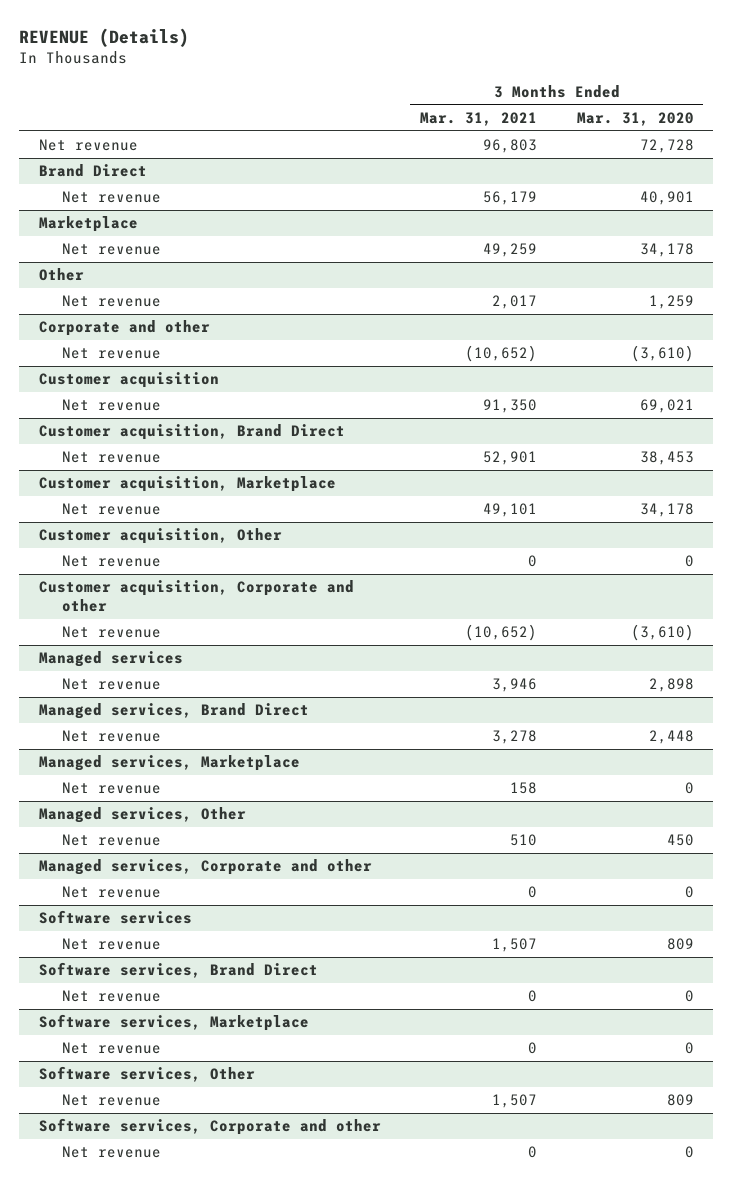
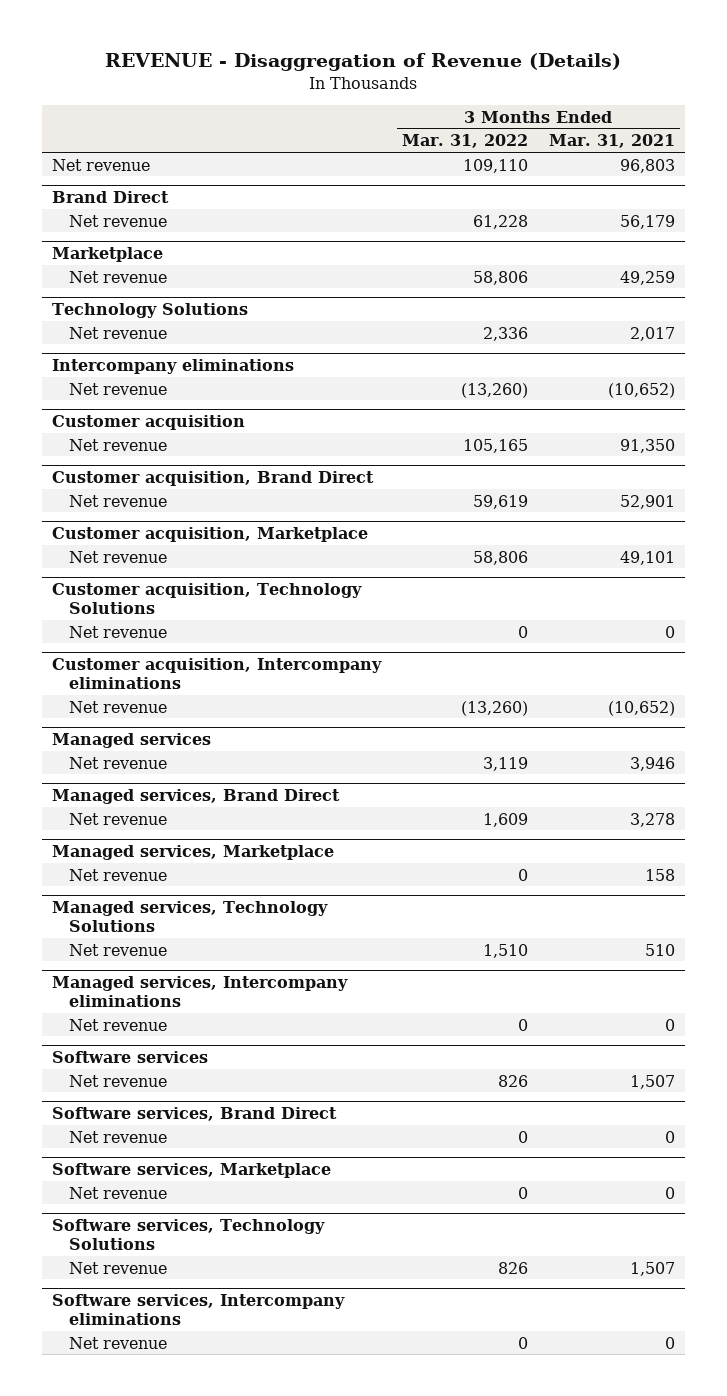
- REVENUE (Details)
+ REVENUE - Disaggregation of Revenue (Details)
- | 3 Months Ended Mar. 31, 2021 | 3 Months Ended Mar. 31, 2020
+ | 3 Months Ended Mar. 31, 2022 | 3 Months Ended Mar. 31, 2021
- Other
+ Technology Solutions
- Corporate and other
+ Intercompany eliminations
- Customer acquisition, Other
+ Customer acquisition, Technology Solutions
- Customer acquisition, Corporate and other
+ Customer acquisition, Intercompany eliminations
- Managed services, Other
+ Managed services, Technology Solutions
- Managed services, Corporate and other
+ Managed services, Intercompany eliminations
- Software services, Other
+ Software services, Technology Solutions
- Software services, Corporate and other
+ Software services, Intercompany eliminations

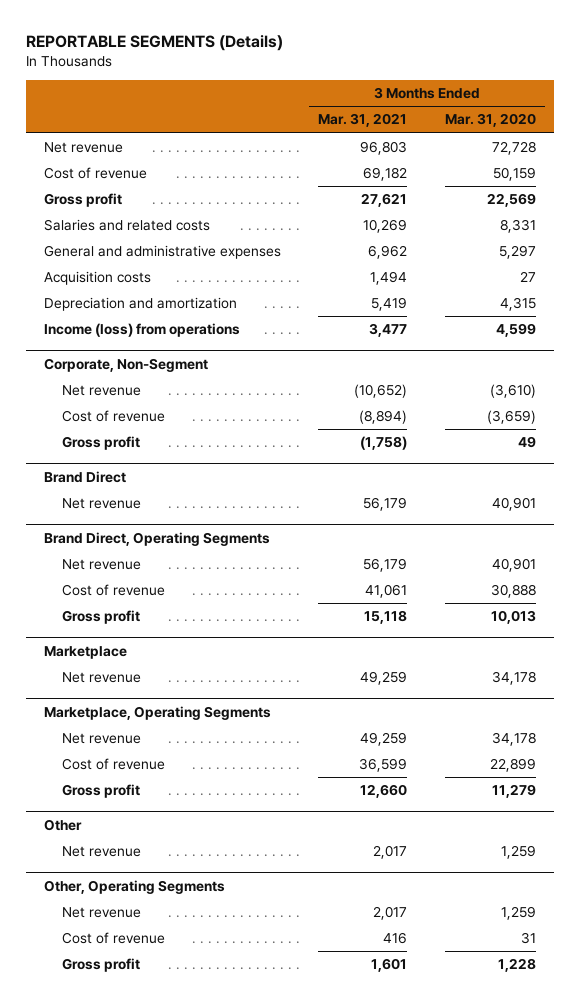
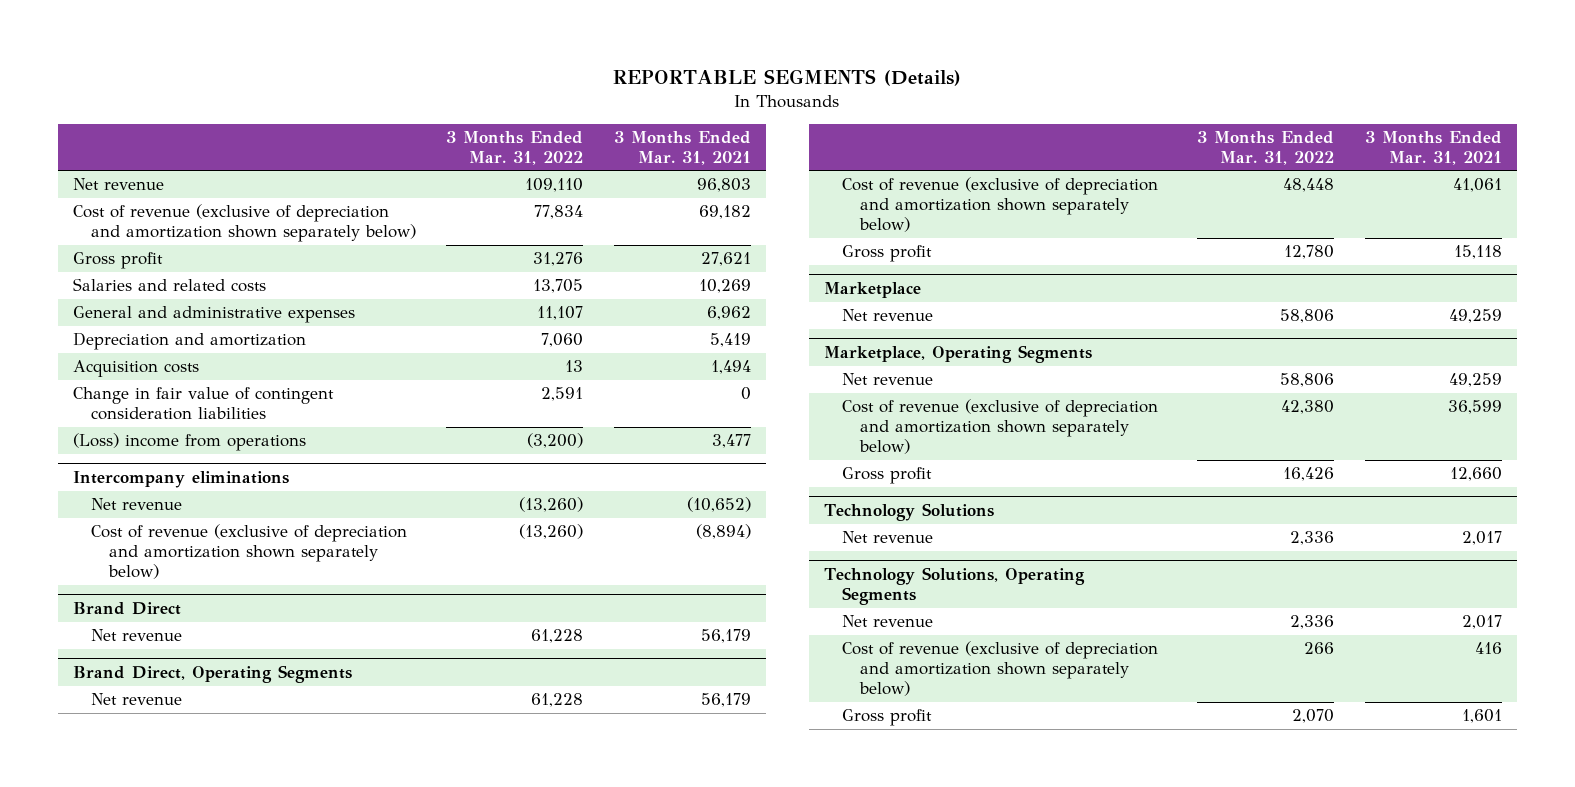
- | 3 Months Ended Mar. 31, 2021 | 3 Months Ended Mar. 31, 2020
+ | 3 Months Ended Mar. 31, 2022 | 3 Months Ended Mar. 31, 2021
- Cost of revenue | 69,182 | 50,159
+ Cost of revenue (exclusive of depreciation and amortization shown separately below) | 77,834 | 69,182
- Income (loss) from operations | 3,477 | 4,599
- Corporate, Non-Segment
moved down: Acquisition costs | 13 | 1,494
+ Change in fair value of contingent consideration liabilities | 2,591 | 0
+ (Loss) income from operations | (3,200) | 3,477
+ Intercompany eliminations
- Cost of revenue | (8,894) | (3,659)
- Gross profit | (1,758) | 49
+ Cost of revenue (exclusive of depreciation and amortization shown separately below) | (13,260) | (8,894)
@ Brand Direct, Operating Segments
- Cost of revenue | 41,061 | 30,888
+ Cost of revenue (exclusive of depreciation and amortization shown separately below) | 48,448 | 41,061
@ Marketplace, Operating Segments
- Cost of revenue | 36,599 | 22,899
+ Cost of revenue (exclusive of depreciation and amortization shown separately below) | 42,380 | 36,599
- Other
+ Technology Solutions
- Other, Operating Segments
+ Technology Solutions, Operating Segments
- Cost of revenue | 416 | 31
+ Cost of revenue (exclusive of depreciation and amortization shown separately below) | 266 | 416

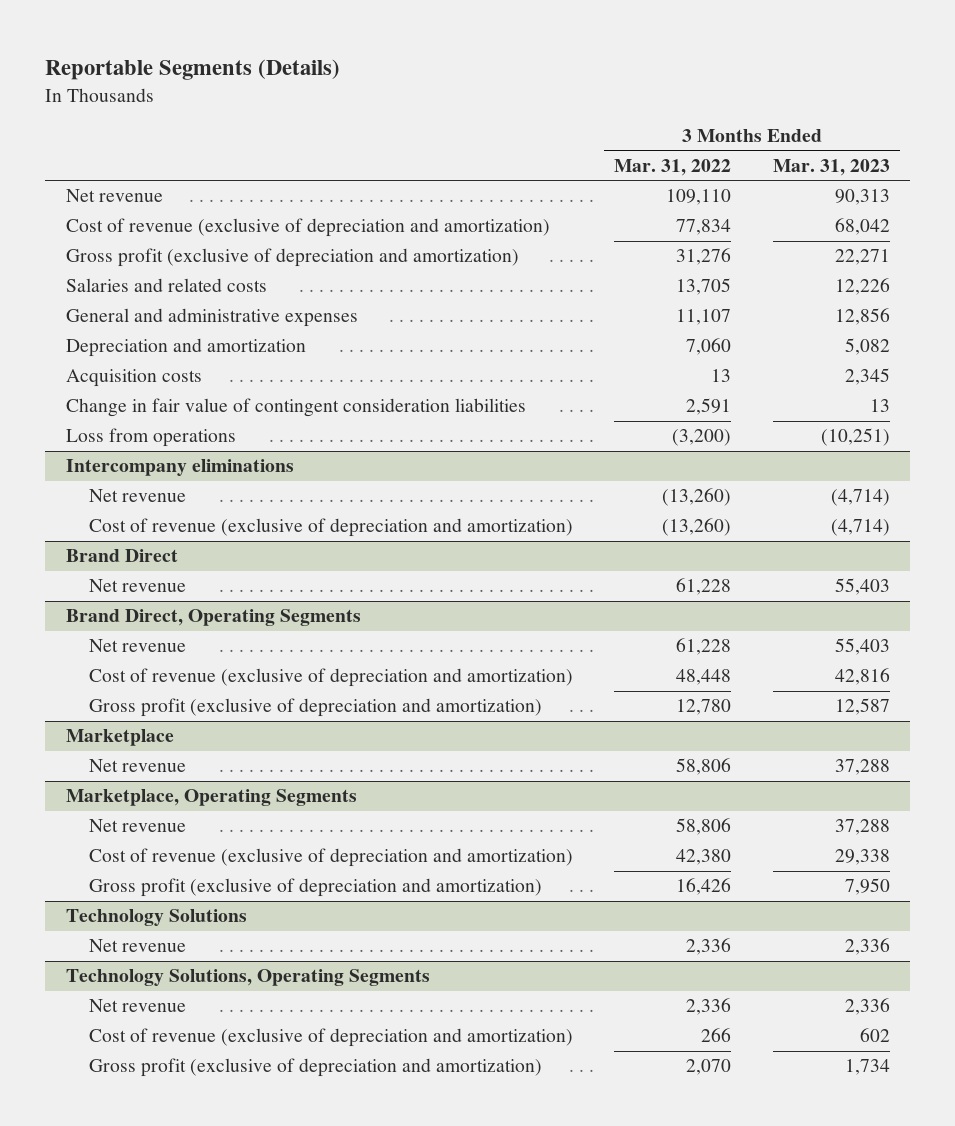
- REPORTABLE SEGMENTS (Details)
+ Reportable Segments (Details)
- | 3 Months Ended Mar. 31, 2022 | 3 Months Ended Mar. 31, 2021
+ | 3 Months Ended Mar. 31, 2022 | 3 Months Ended Mar. 31, 2023
- Cost of revenue (exclusive of depreciation and amortization shown separately below) | 77,834 | 69,182
- Gross profit | 31,276 | 27,621
+ Cost of revenue (exclusive of depreciation and amortization) | 77,834 | 68,042
+ Gross profit (exclusive of depreciation and amortization) | 31,276 | 22,271
- (Loss) income from operations | (3,200) | 3,477
+ Loss from operations | (3,200) | (10,251)
@ Intercompany eliminations
- Cost of revenue (exclusive of depreciation and amortization shown separately below) | (13,260) | (8,894)
+ Cost of revenue (exclusive of depreciation and amortization) | (13,260) | (4,714)
@ Brand Direct, Operating Segments
- Cost of revenue (exclusive of depreciation and amortization shown separately below) | 48,448 | 41,061
- Gross profit | 12,780 | 15,118
+ Cost of revenue (exclusive of depreciation and amortization) | 48,448 | 42,816
+ Gross profit (exclusive of depreciation and amortization) | 12,780 | 12,587
@ Marketplace, Operating Segments
- Cost of revenue (exclusive of depreciation and amortization shown separately below) | 42,380 | 36,599
- Gross profit | 16,426 | 12,660
+ Cost of revenue (exclusive of depreciation and amortization) | 42,380 | 29,338
+ Gross profit (exclusive of depreciation and amortization) | 16,426 | 7,950
@ Technology Solutions, Operating Segments
- Cost of revenue (exclusive of depreciation and amortization shown separately below) | 266 | 416
- Gross profit | 2,070 | 1,601
+ Cost of revenue (exclusive of depreciation and amortization) | 266 | 602
+ Gross profit (exclusive of depreciation and amortization) | 2,070 | 1,734

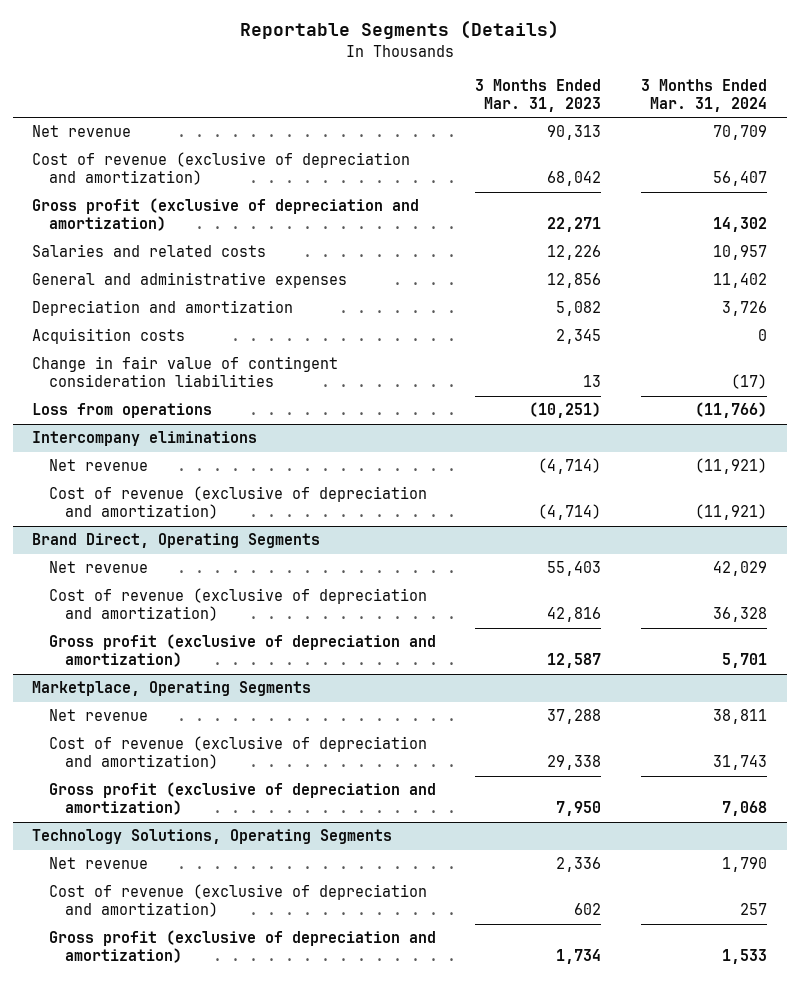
- | 3 Months Ended Mar. 31, 2022 | 3 Months Ended Mar. 31, 2023
+ | 3 Months Ended Mar. 31, 2023 | 3 Months Ended Mar. 31, 2024
- Brand Direct
- Net revenue | 61,228 | 55,403
- Marketplace
- Net revenue | 58,806 | 37,288
- Technology Solutions
- Net revenue | 2,336 | 2,336

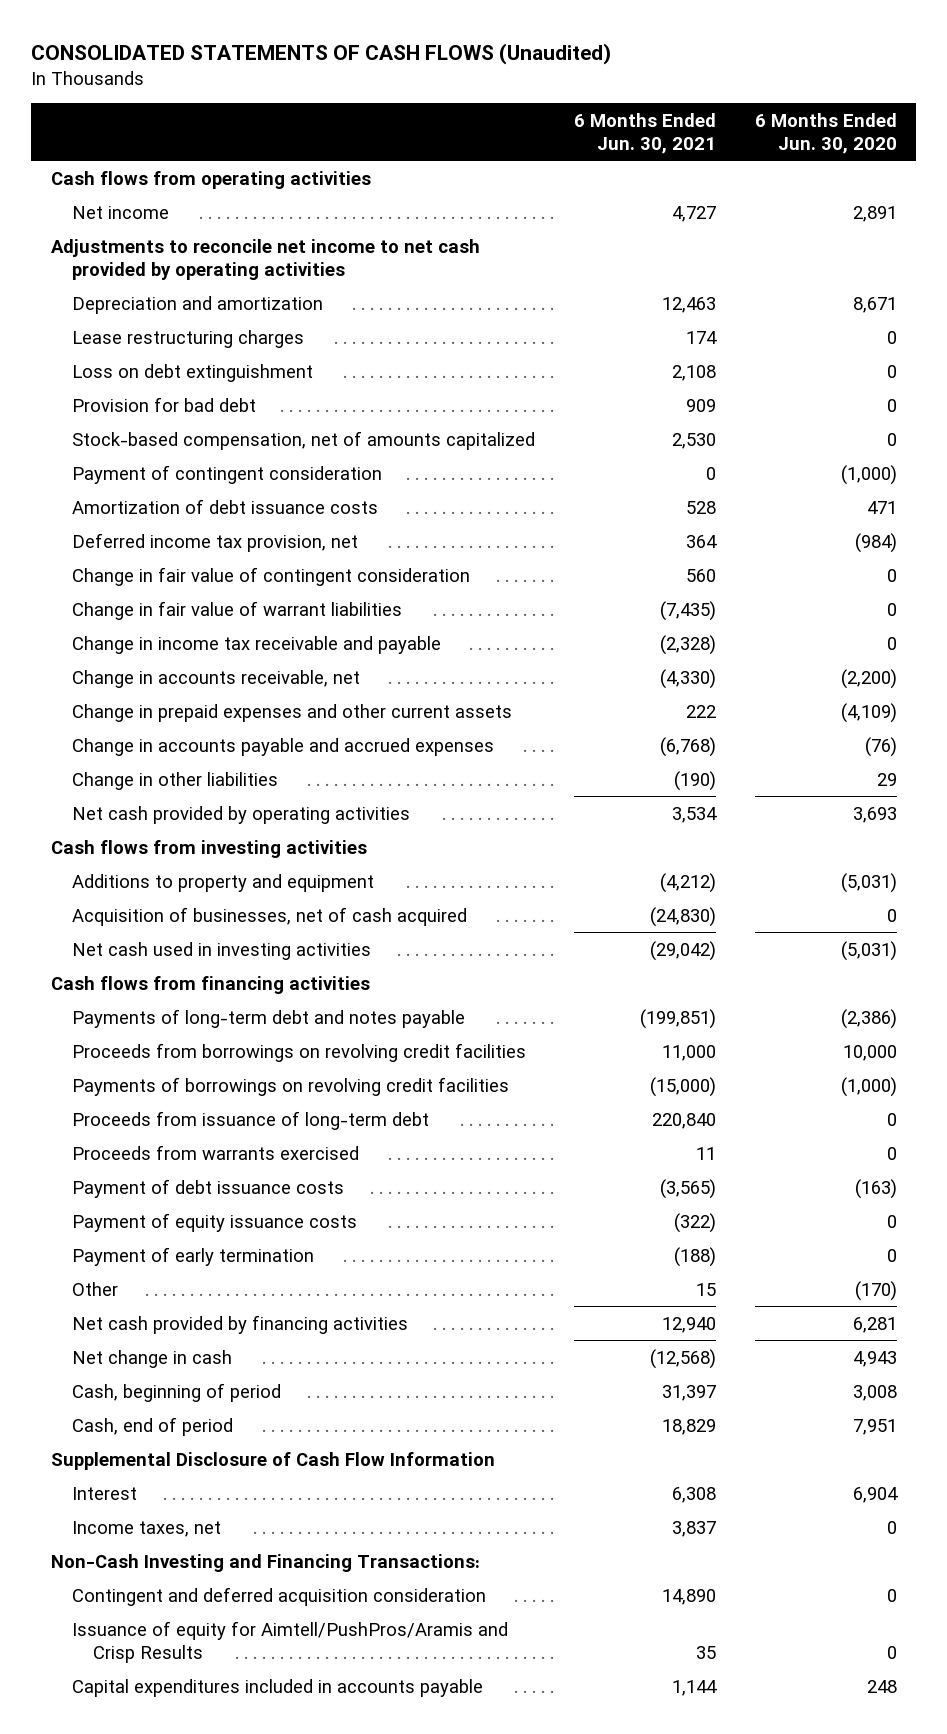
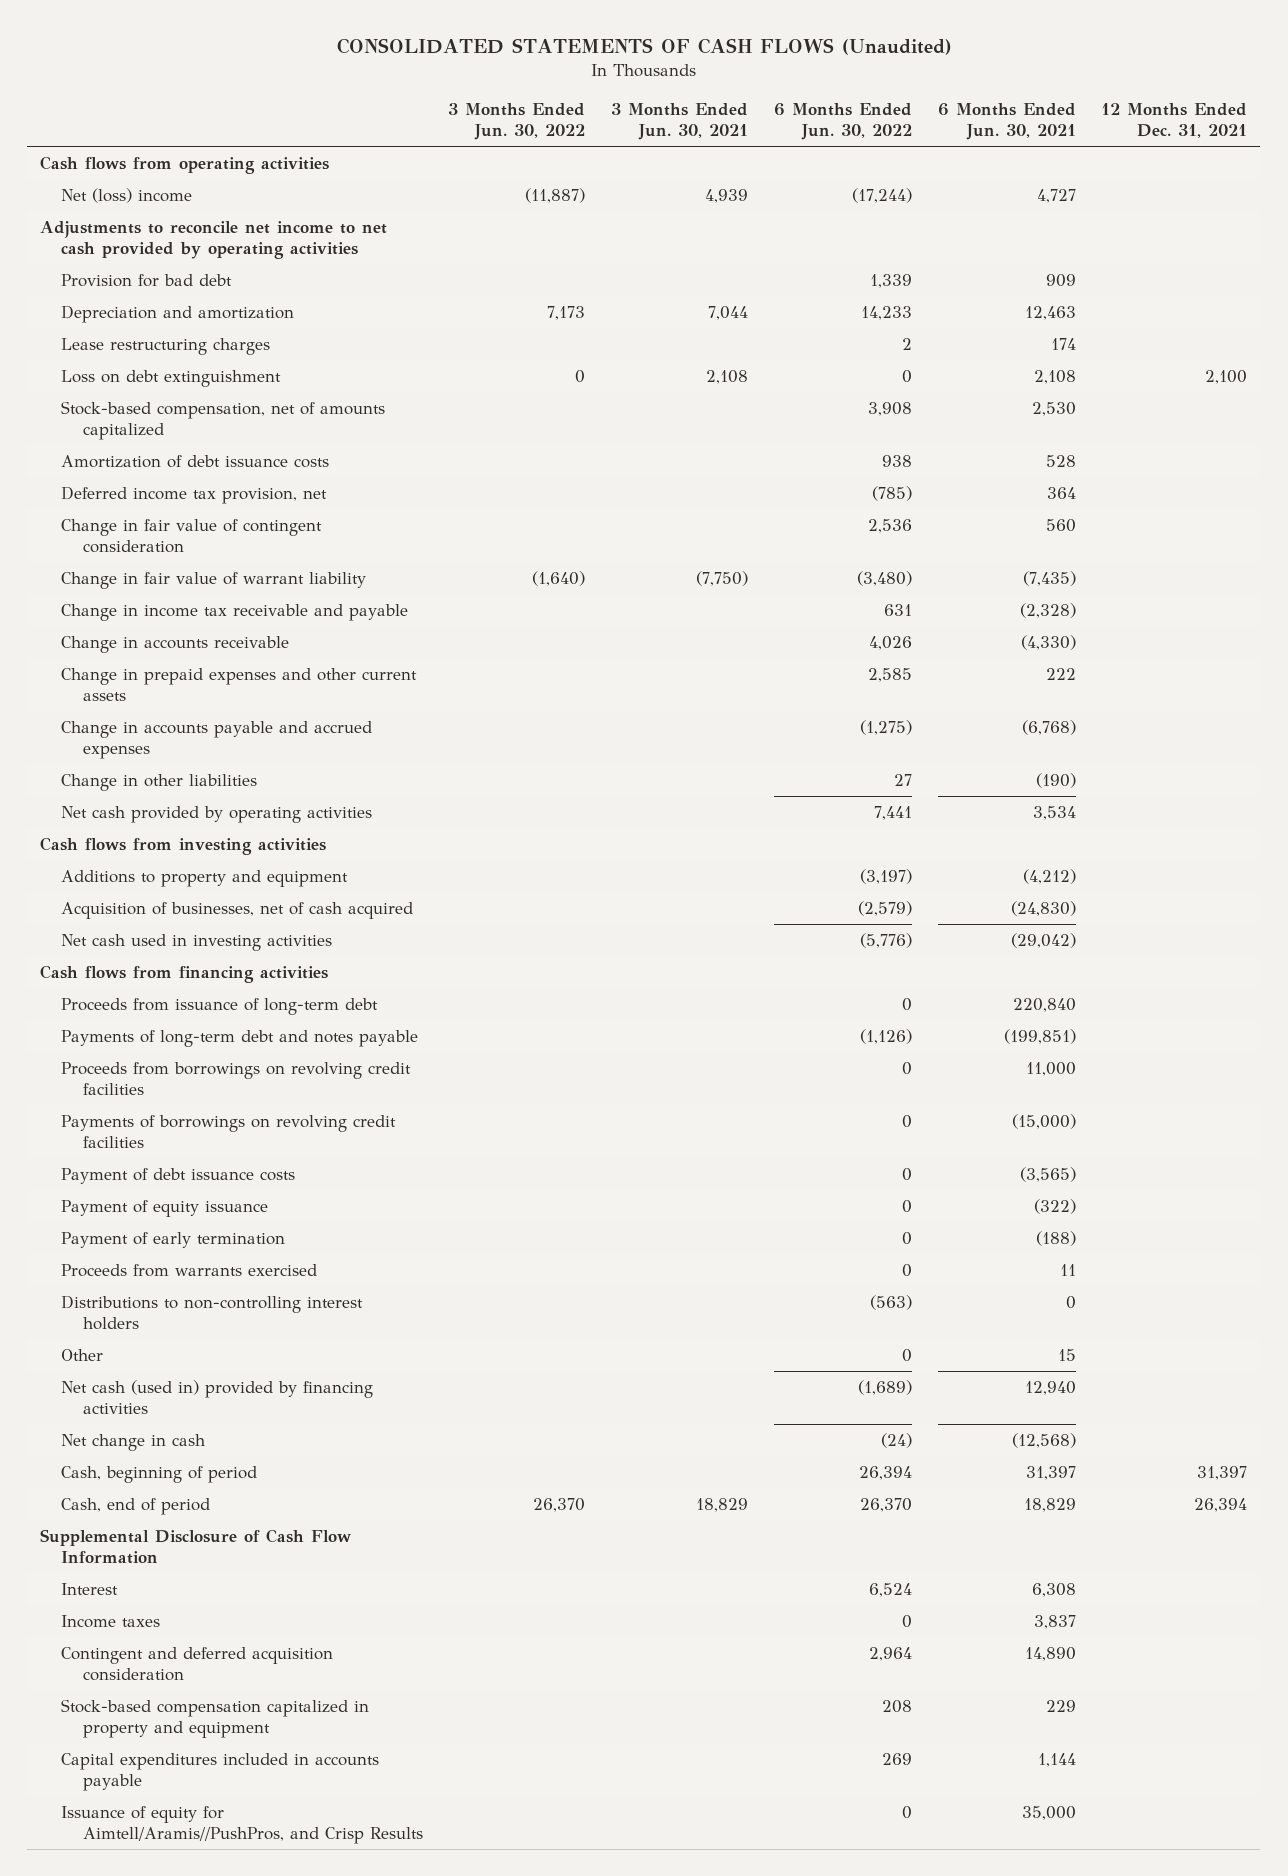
- | 6 Months Ended Jun. 30, 2021 | 6 Months Ended Jun. 30, 2020
+ | 3 Months Ended Jun. 30, 2022 | 3 Months Ended Jun. 30, 2021 | 6 Months Ended Jun. 30, 2022 | 6 Months Ended Jun. 30, 2021 | 12 Months Ended Dec. 31, 2021
- Net income | 4,727 | 2,891
+ Net (loss) income | (11,887) | 4,939 | (17,244) | 4,727 |
moved up: Provision for bad debt | | | 1,339 | 909 |
- Payment of contingent consideration | 0 | (1,000)
- Change in fair value of warrant liabilities | (7,435) | 0
+ Change in fair value of warrant liability | (1,640) | (7,750) | (3,480) | (7,435) |
- Change in accounts receivable, net | (4,330) | (2,200)
+ Change in accounts receivable | | | 4,026 | (4,330) |
moved up: Proceeds from issuance of long-term debt | | | 0 | 220,840 |
- Payment of equity issuance costs | (322) | 0
+ Payment of equity issuance | | | 0 | (322) |
moved down: Proceeds from warrants exercised | | | 0 | 11 |
+ Distributions to non-controlling interest holders | | | (563) | 0 |
- Net cash provided by financing activities | 12,940 | 6,281
+ Net cash (used in) provided by financing activities | | | (1,689) | 12,940 |
- Income taxes, net | 3,837 | 0
- Non-Cash Investing and Financing Transactions:
+ Income taxes | | | 0 | 3,837 |
- Issuance of equity for Aimtell/PushPros/Aramis and Crisp Results | 35 | 0
+ Stock-based compensation capitalized in property and equipment | | | 208 | 229 |
+ Issuance of equity for Aimtell/Aramis//PushPros, and Crisp Results | | | 0 | 35,000 |

